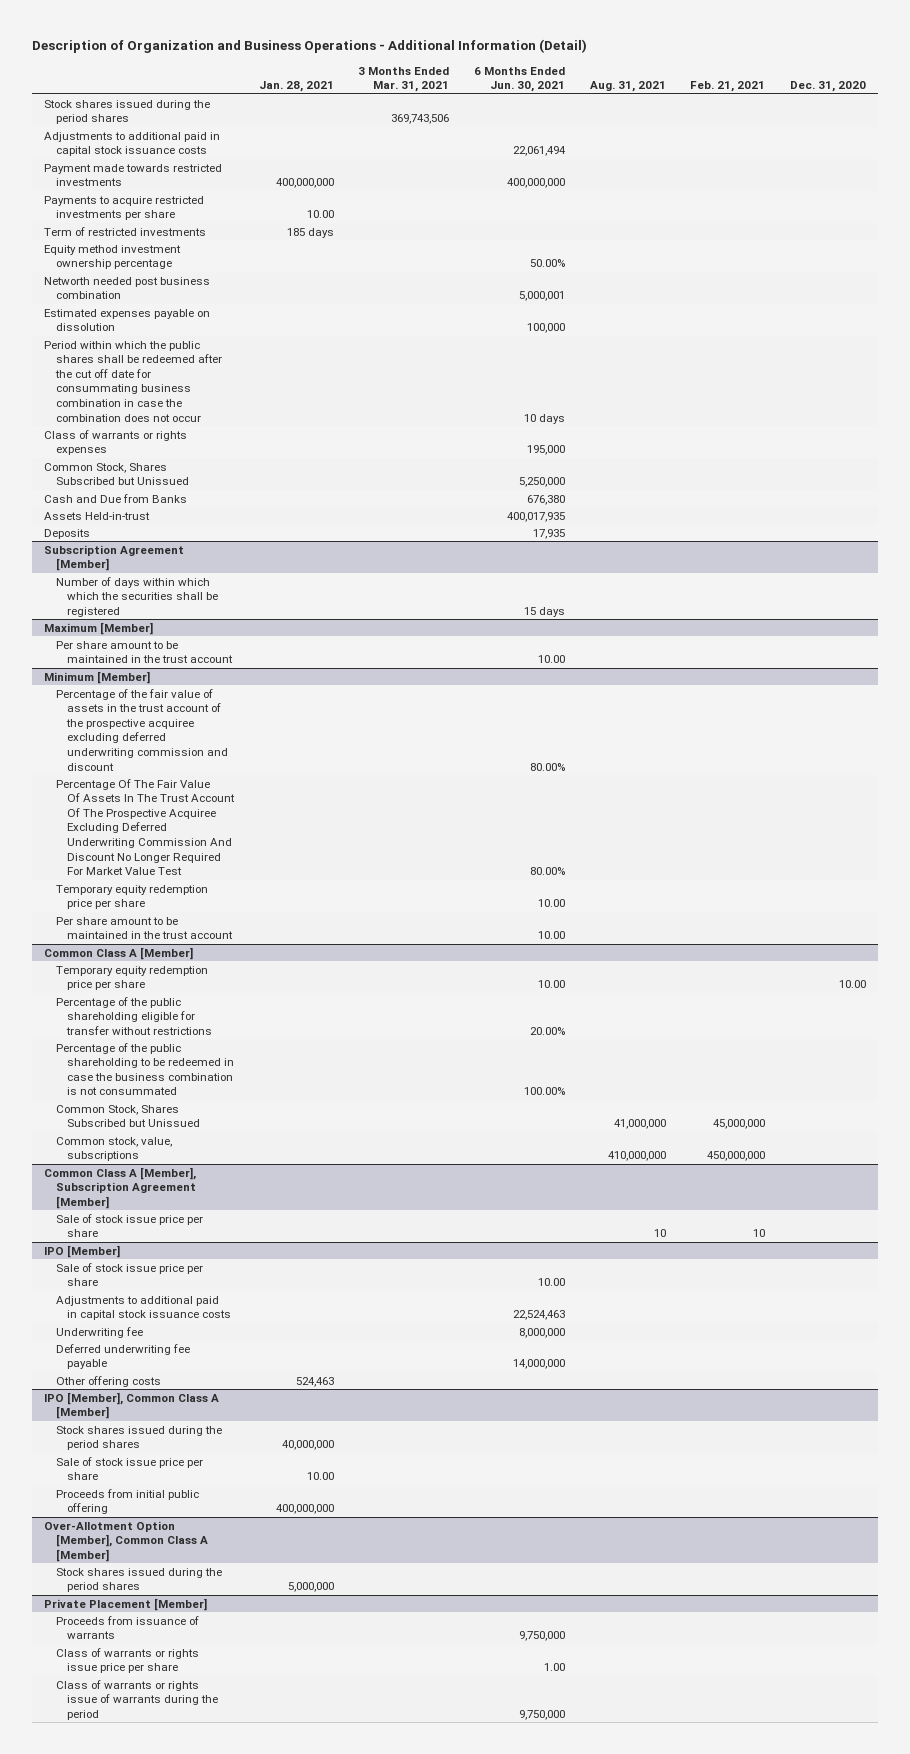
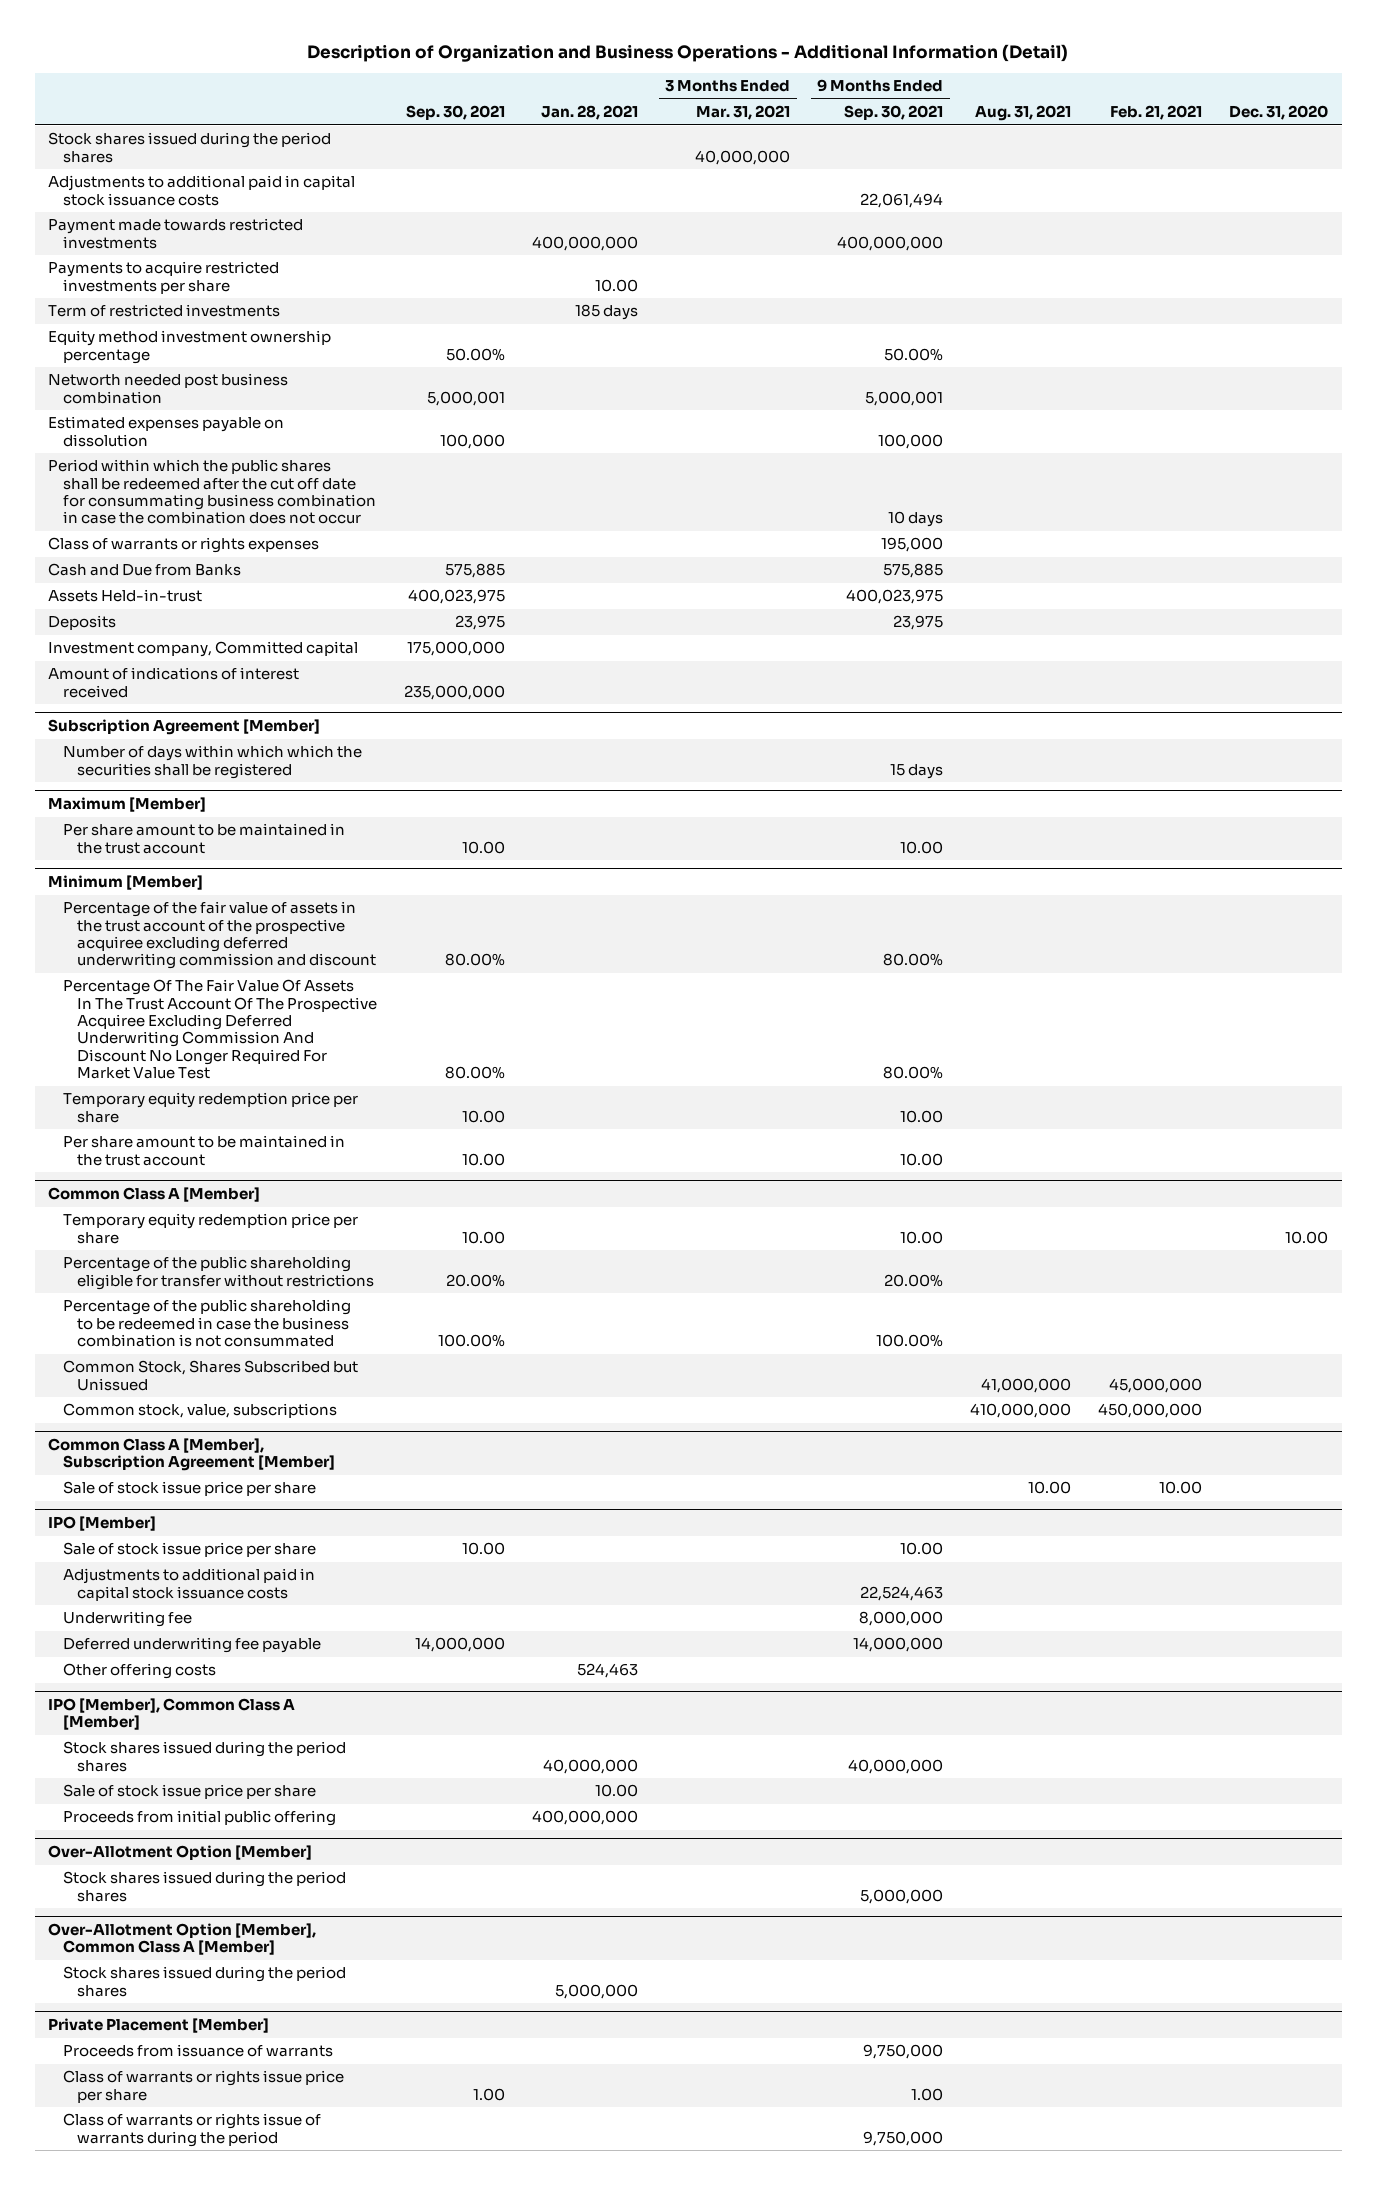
- | Jan. 28, 2021 | 3 Months Ended Mar. 31, 2021 | 6 Months Ended Jun. 30, 2021 | Aug. 31, 2021 | Feb. 21, 2021 | Dec. 31, 2020
+ | Sep. 30, 2021 | Jan. 28, 2021 | 3 Months Ended Mar. 31, 2021 | 9 Months Ended Sep. 30, 2021 | Aug. 31, 2021 | Feb. 21, 2021 | Dec. 31, 2020
- Stock shares issued during the period shares | | 369,743,506 | | | |
+ Stock shares issued during the period shares | | | 40,000,000 | | | |
- Common Stock, Shares Subscribed but Unissued | | | 5,250,000 | | |
+ Investment company, Committed capital | 175,000,000 | | | | | |
+ Amount of indications of interest received | 235,000,000 | | | | | |
@ Common Class A [Member], Subscription Agreement [Member]
- Sale of stock issue price per share | | | | 10 | 10 |
+ Sale of stock issue price per share | | | | | 10.00 | 10.00 |
+ Over-Allotment Option [Member]
+ Stock shares issued during the period shares | | | | 5,000,000 | | |

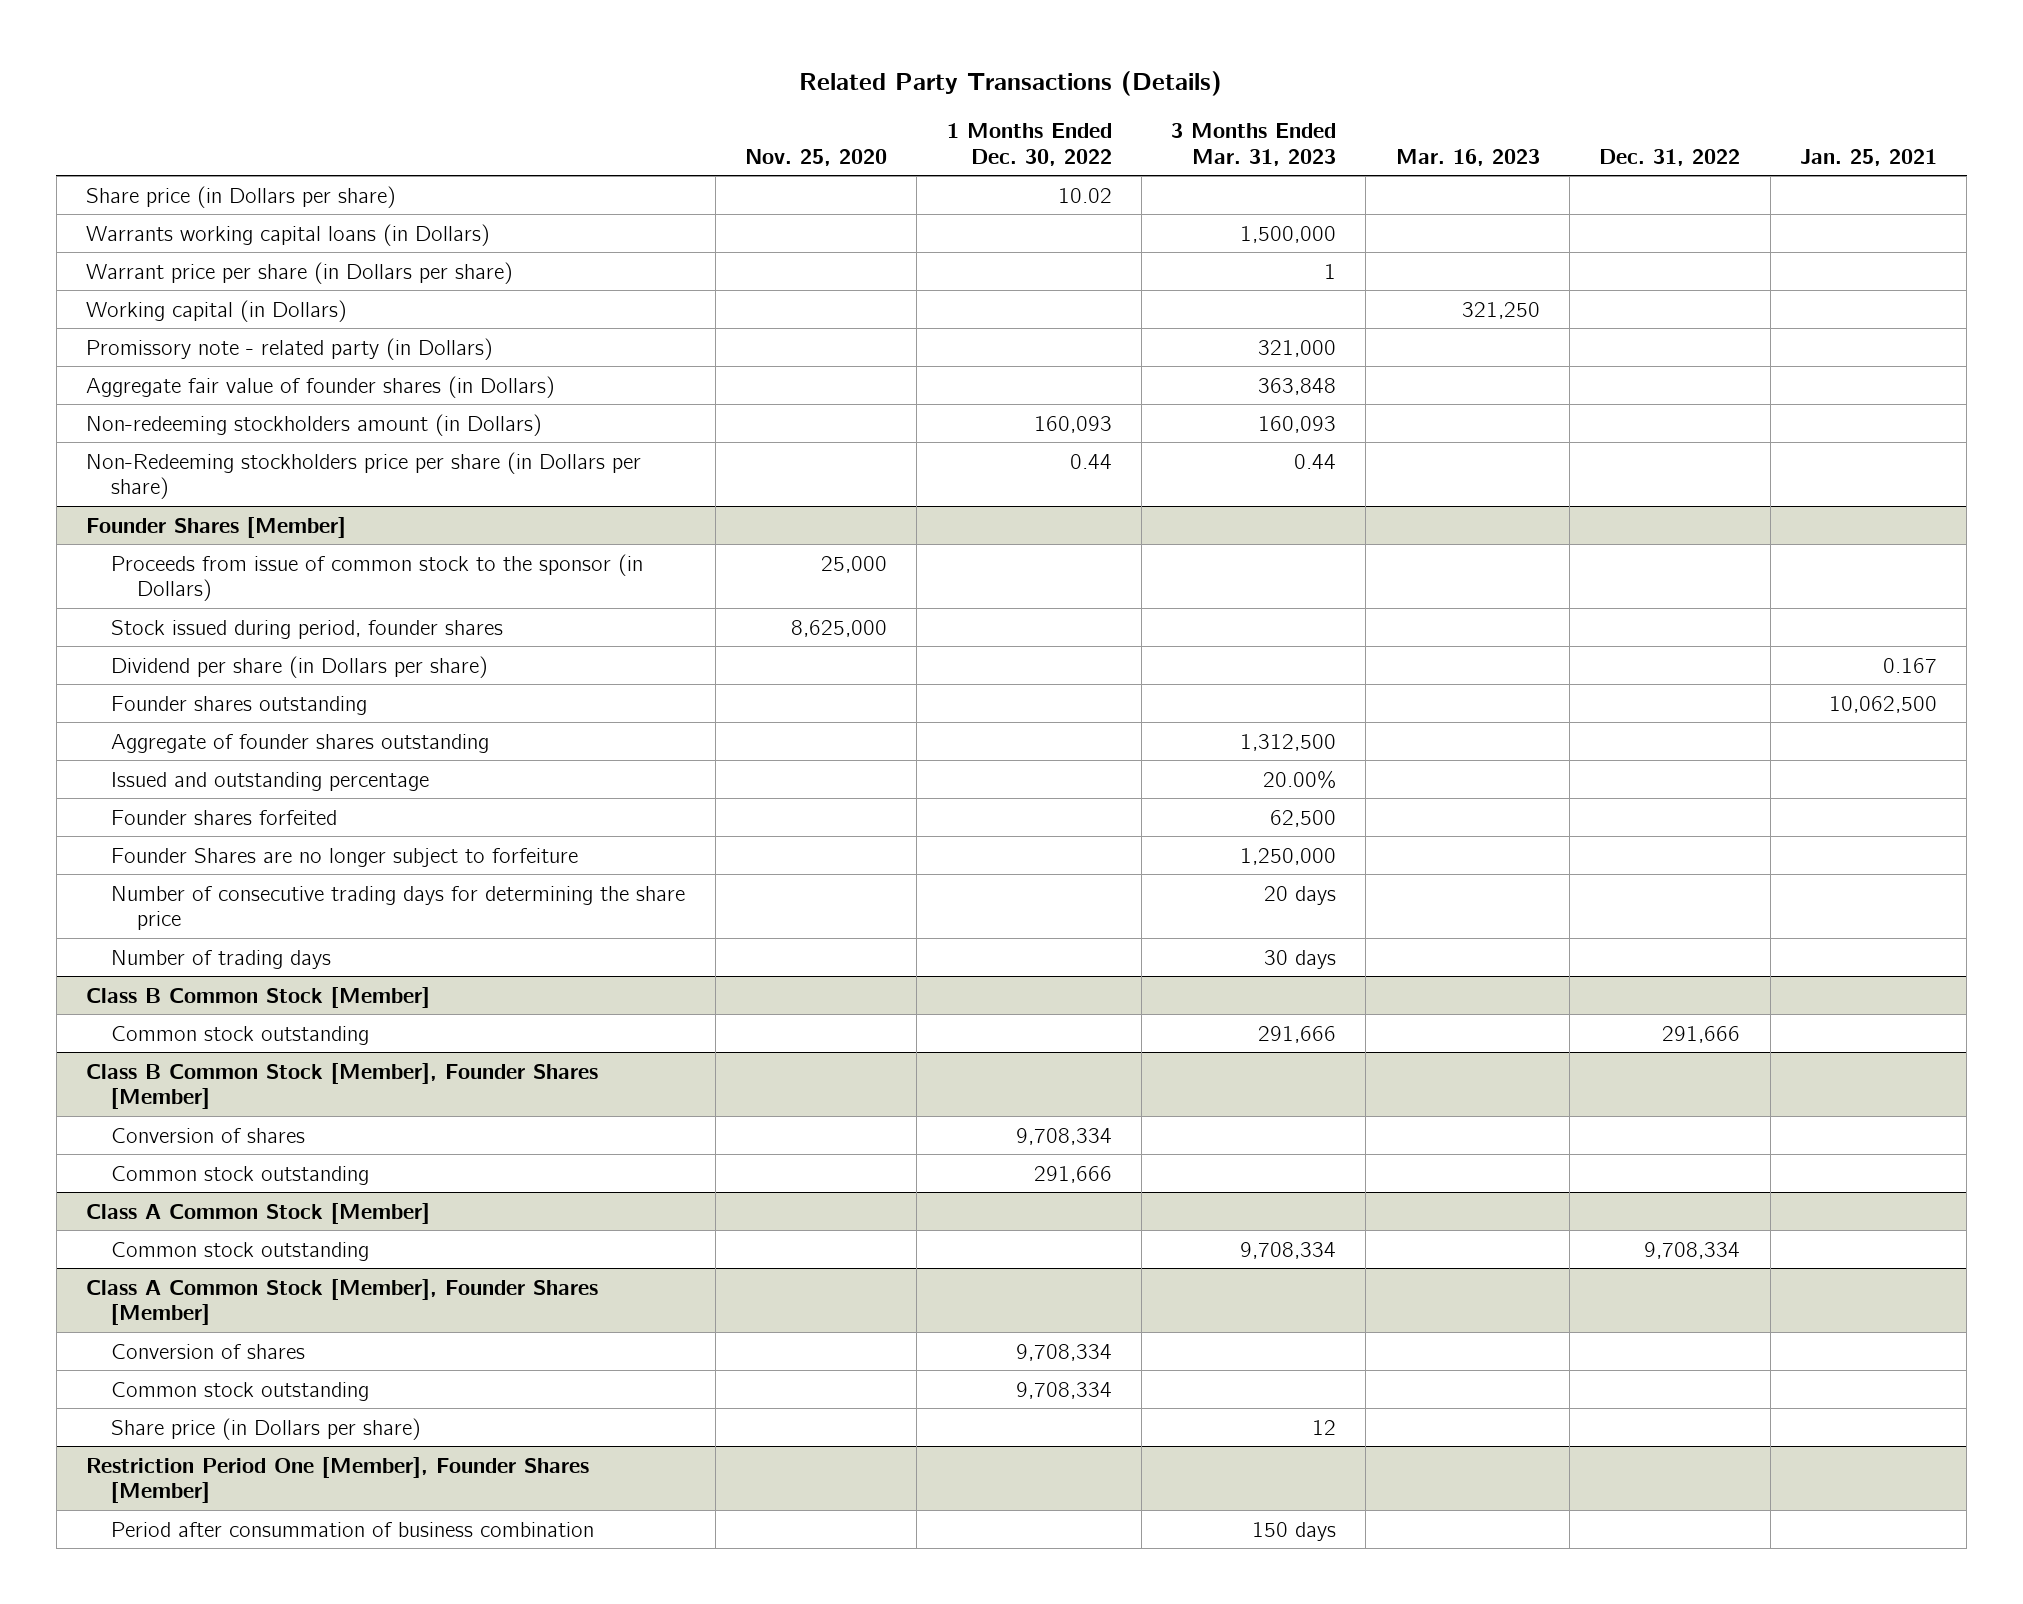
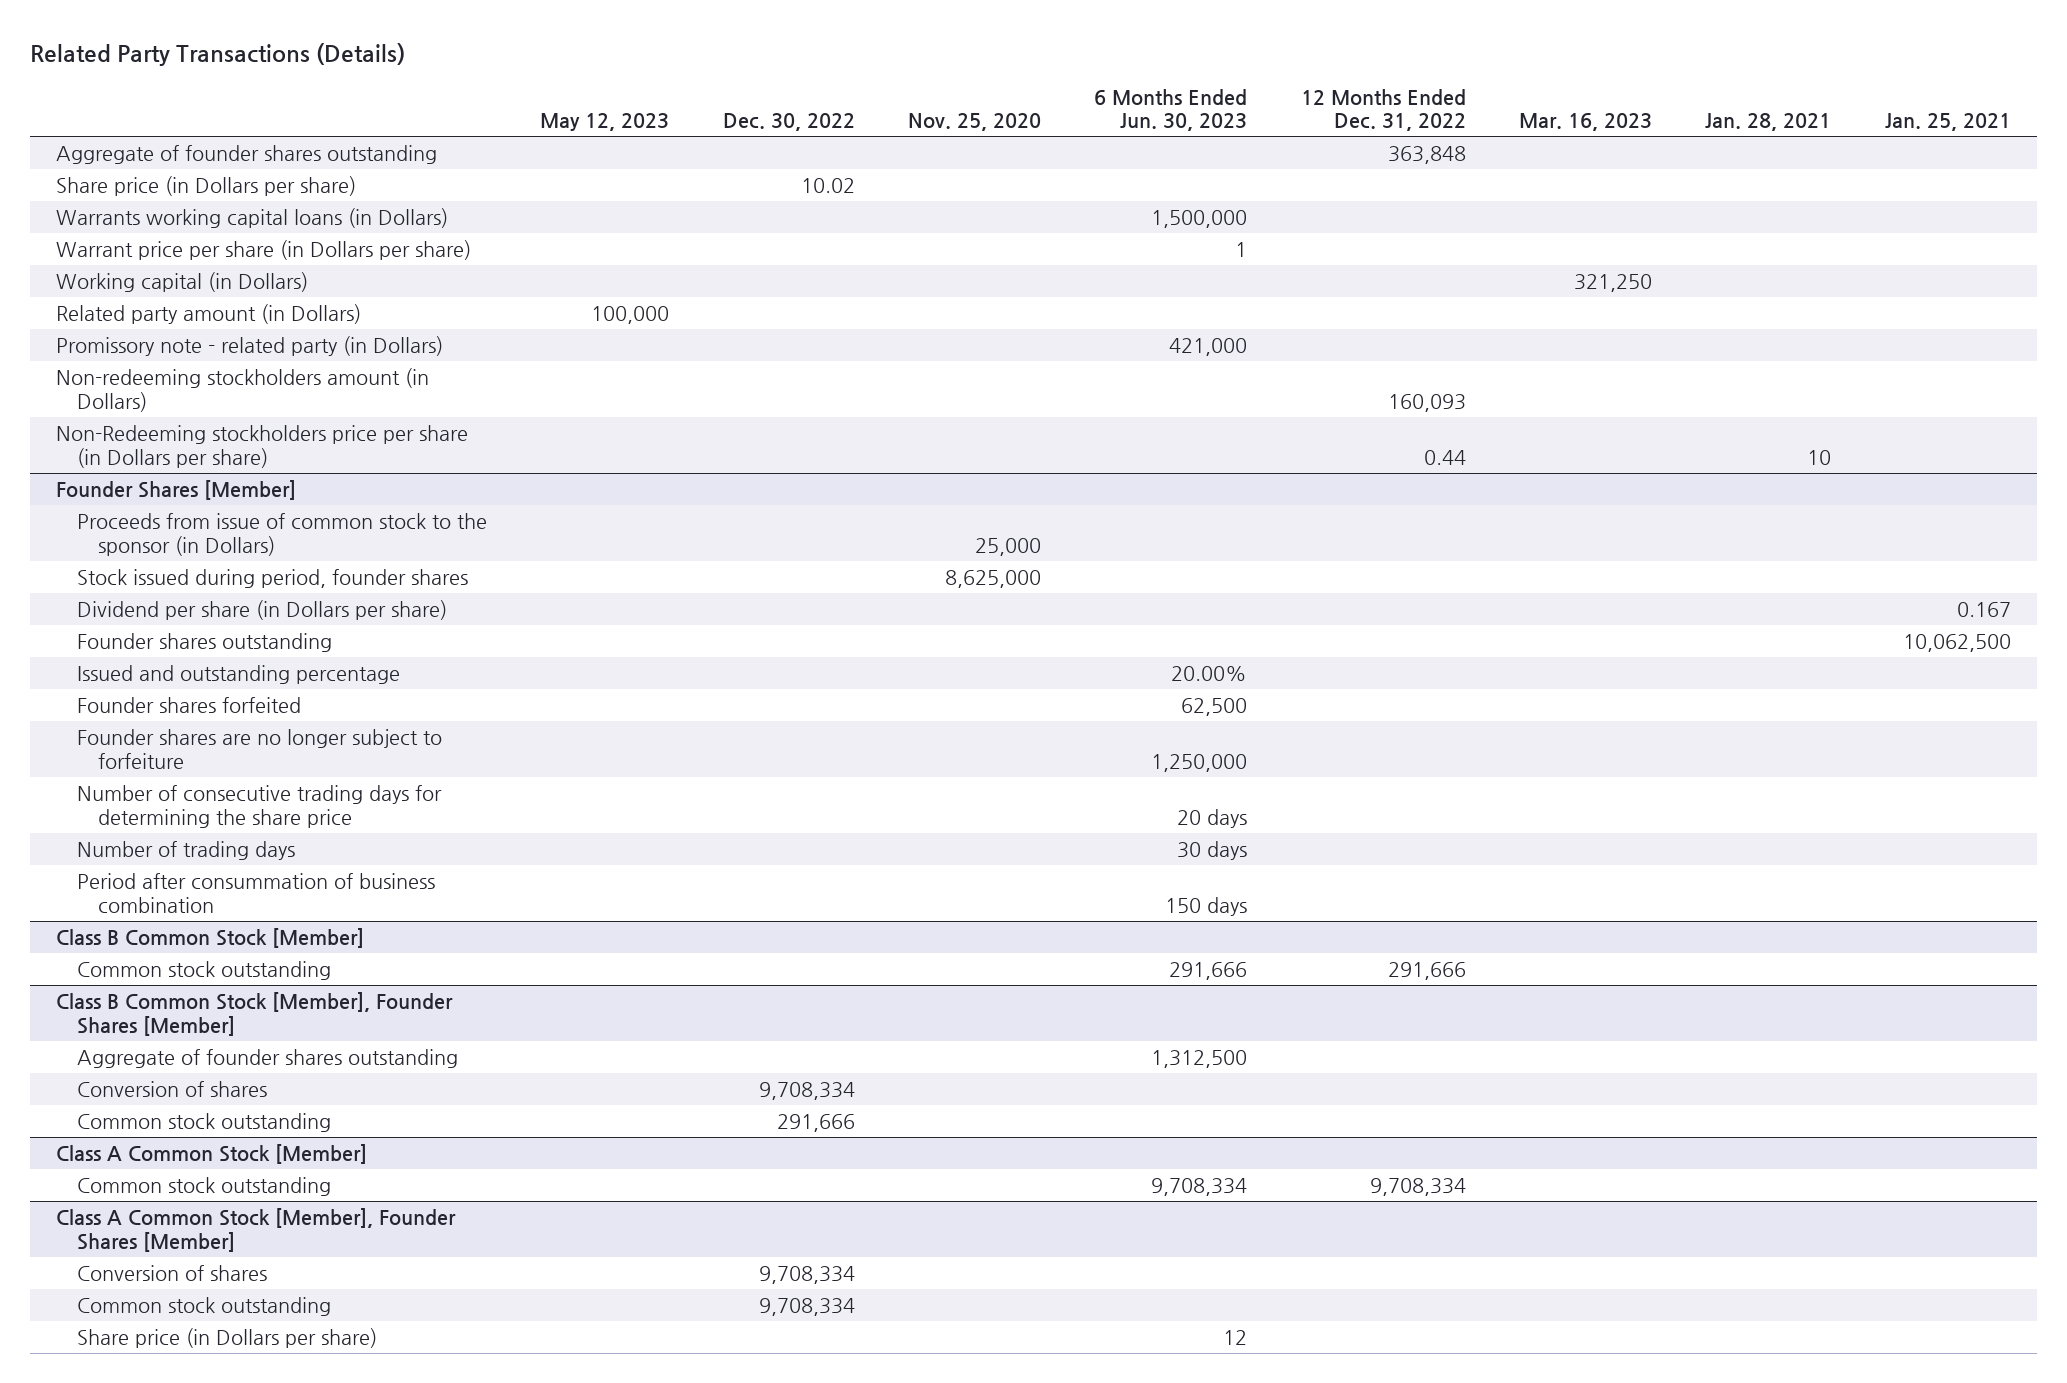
- | Nov. 25, 2020 | 1 Months Ended Dec. 30, 2022 | 3 Months Ended Mar. 31, 2023 | Mar. 16, 2023 | Dec. 31, 2022 | Jan. 25, 2021
+ | May 12, 2023 | Dec. 30, 2022 | Nov. 25, 2020 | 6 Months Ended Jun. 30, 2023 | 12 Months Ended Dec. 31, 2022 | Mar. 16, 2023 | Jan. 28, 2021 | Jan. 25, 2021
+ Aggregate of founder shares outstanding | | | | | 363,848 | | |
+ Related party amount (in Dollars) | 100,000 | | | | | | |
- Aggregate fair value of founder shares (in Dollars) | | | 363,848 | | |
@ Founder Shares [Member]
- Aggregate of founder shares outstanding | | | 1,312,500 | | |
- Founder Shares are no longer subject to forfeiture | | | 1,250,000 | | |
+ Founder shares are no longer subject to forfeiture | | | | 1,250,000 | | | |
+ Period after consummation of business combination | | | | 150 days | | | |
@ Class B Common Stock [Member], Founder Shares [Member]
+ Aggregate of founder shares outstanding | | | | 1,312,500 | | | |
- Restriction Period One [Member], Founder Shares [Member]
- Period after consummation of business combination | | | 150 days | | |

